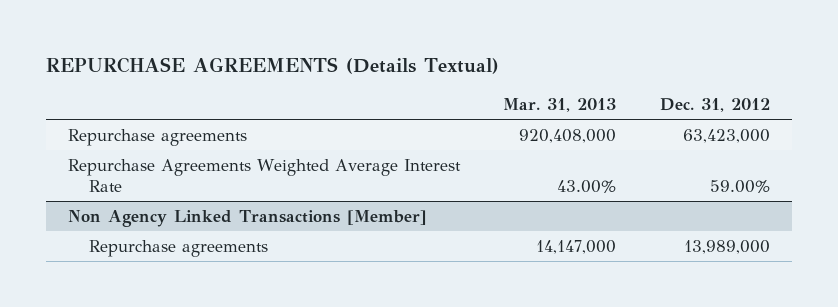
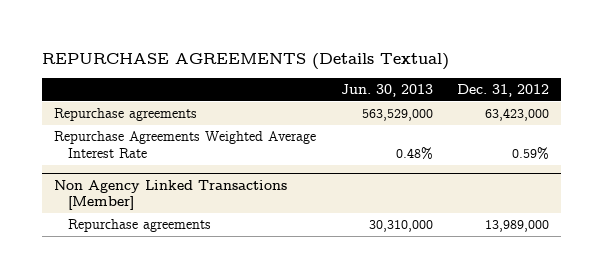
- | Mar. 31, 2013 | Dec. 31, 2012
+ | Jun. 30, 2013 | Dec. 31, 2012
- Repurchase Agreements Weighted Average Interest Rate | 43.00% | 59.00%
+ Repurchase Agreements Weighted Average Interest Rate | 0.48% | 0.59%

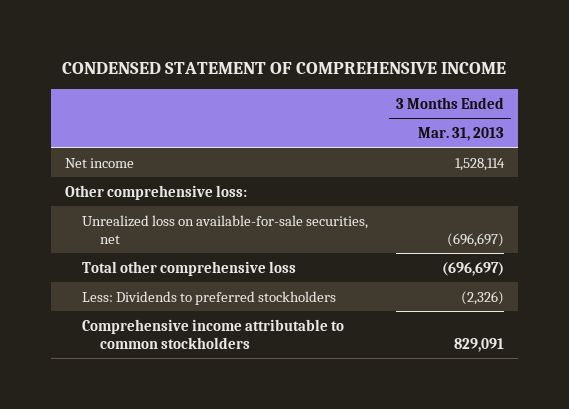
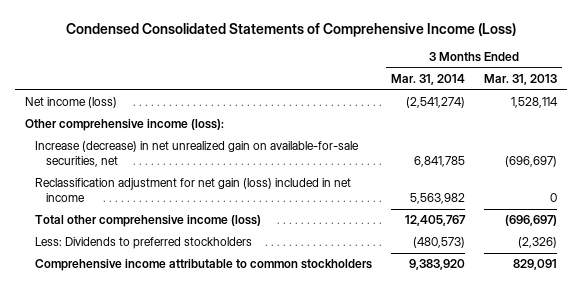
- CONDENSED STATEMENT OF COMPREHENSIVE INCOME
+ Condensed Consolidated Statements of Comprehensive Income (Loss)
- | 3 Months Ended Mar. 31, 2013
+ | 3 Months Ended Mar. 31, 2014 | 3 Months Ended Mar. 31, 2013
- Net income | 1,528,114
- Other comprehensive loss:
- Unrealized loss on available-for-sale securities, net | (696,697)
- Total other comprehensive loss | (696,697)
+ Net income (loss) | (2,541,274) | 1,528,114
+ Other comprehensive income (loss):
+ Increase (decrease) in net unrealized gain on available-for-sale securities, net | 6,841,785 | (696,697)
+ Reclassification adjustment for net gain (loss) included in net income | 5,563,982 | 0
+ Total other comprehensive income (loss) | 12,405,767 | (696,697)

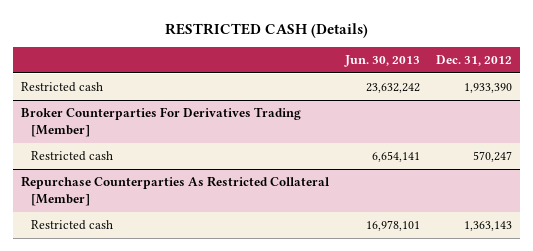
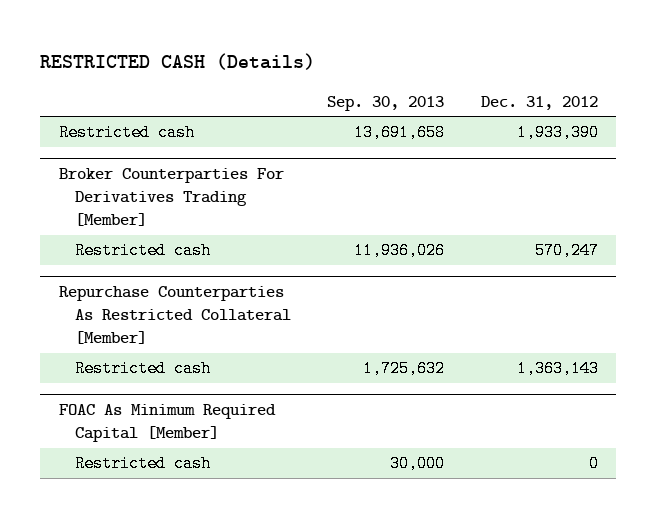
- | Jun. 30, 2013 | Dec. 31, 2012
+ | Sep. 30, 2013 | Dec. 31, 2012
+ FOAC As Minimum Required Capital [Member]
+ Restricted cash | 30,000 | 0

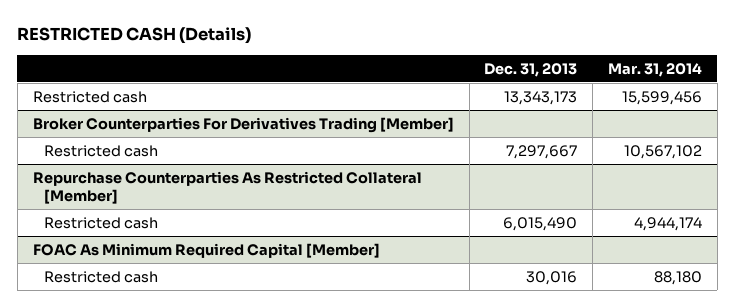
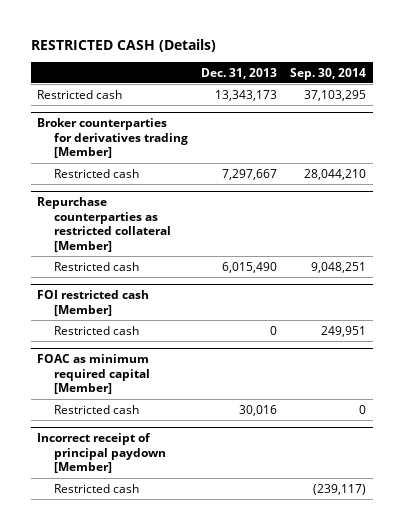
- | Dec. 31, 2013 | Mar. 31, 2014
+ | Dec. 31, 2013 | Sep. 30, 2014
- Broker Counterparties For Derivatives Trading [Member]
+ Broker counterparties for derivatives trading [Member]
- Repurchase Counterparties As Restricted Collateral [Member]
+ Repurchase counterparties as restricted collateral [Member]
- FOAC As Minimum Required Capital [Member]
+ FOI restricted cash [Member]
+ Restricted cash | 0 | 249,951
+ FOAC as minimum required capital [Member]
+ Incorrect receipt of principal paydown [Member]
+ Restricted cash | | (239,117)

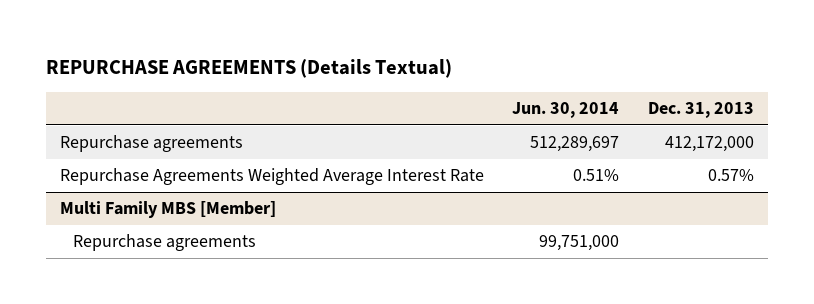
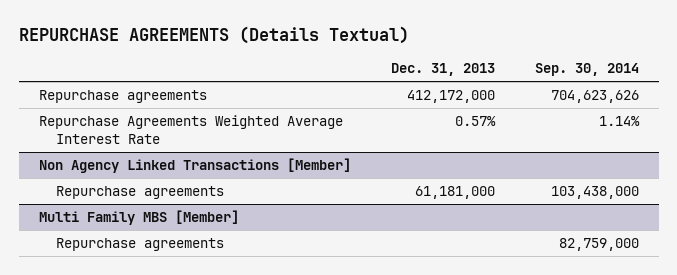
- | Jun. 30, 2014 | Dec. 31, 2013
+ | Dec. 31, 2013 | Sep. 30, 2014
+ Non Agency Linked Transactions [Member]
+ Repurchase agreements | 61,181,000 | 103,438,000

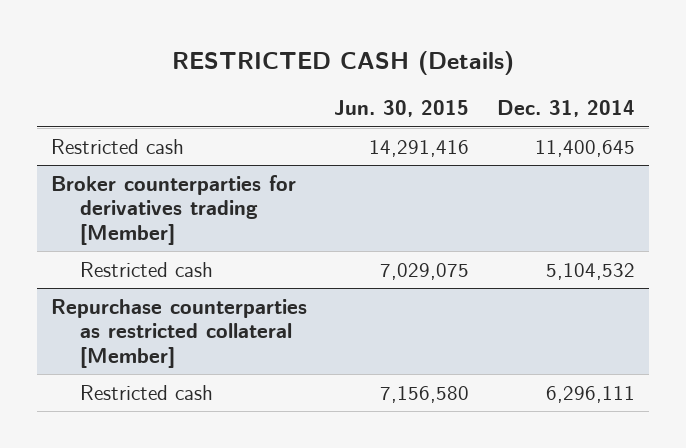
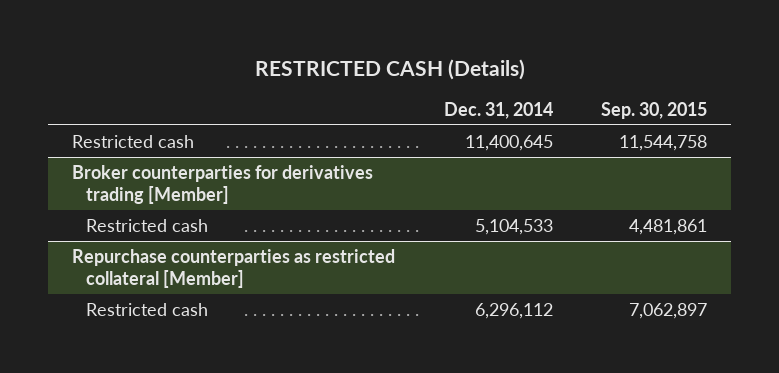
- | Jun. 30, 2015 | Dec. 31, 2014
+ | Dec. 31, 2014 | Sep. 30, 2015
@ Broker counterparties for derivatives trading [Member]
- Restricted cash | 7,029,075 | 5,104,532
+ Restricted cash | 5,104,533 | 4,481,861
@ Repurchase counterparties as restricted collateral [Member]
- Restricted cash | 7,156,580 | 6,296,111
+ Restricted cash | 6,296,112 | 7,062,897

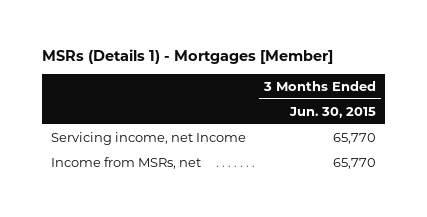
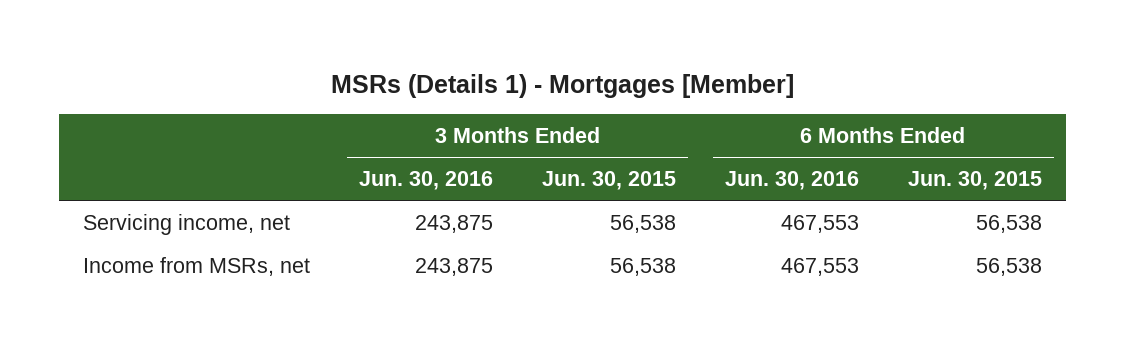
- | 3 Months Ended Jun. 30, 2015
+ | 3 Months Ended Jun. 30, 2016 | 3 Months Ended Jun. 30, 2015 | 6 Months Ended Jun. 30, 2016 | 6 Months Ended Jun. 30, 2015
- Servicing income, net Income | 65,770
- Income from MSRs, net | 65,770
+ Servicing income, net | 243,875 | 56,538 | 467,553 | 56,538
+ Income from MSRs, net | 243,875 | 56,538 | 467,553 | 56,538

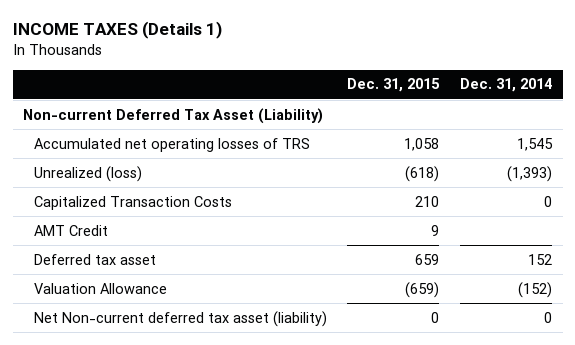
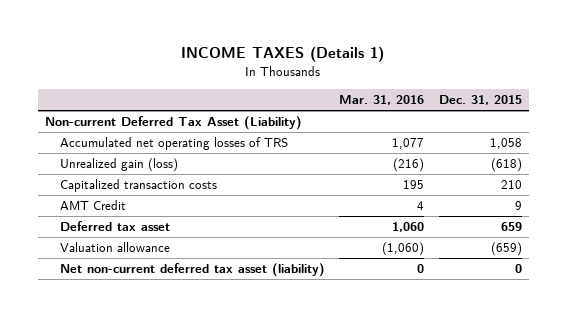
- | Dec. 31, 2015 | Dec. 31, 2014
+ | Mar. 31, 2016 | Dec. 31, 2015
- Unrealized (loss) | (618) | (1,393)
- Capitalized Transaction Costs | 210 | 0
+ Unrealized gain (loss) | (216) | (618)
+ Capitalized transaction costs | 195 | 210
- Valuation Allowance | (659) | (152)
- Net Non-current deferred tax asset (liability) | 0 | 0
+ Valuation allowance | (1,060) | (659)
+ Net non-current deferred tax asset (liability) | 0 | 0

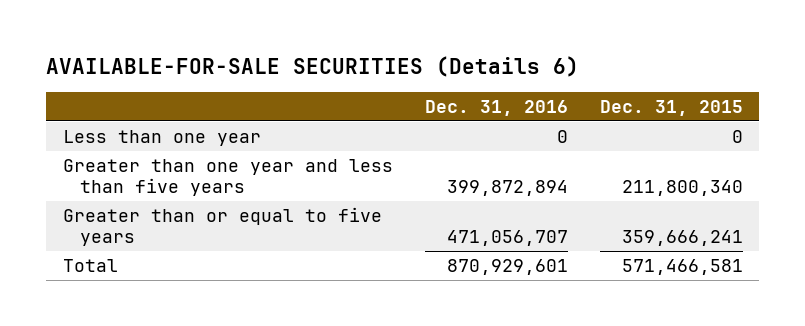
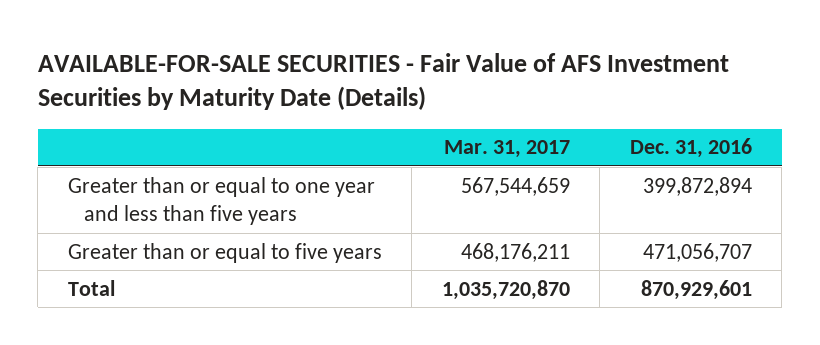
- AVAILABLE-FOR-SALE SECURITIES (Details 6)
+ AVAILABLE-FOR-SALE SECURITIES - Fair Value of AFS Investment Securities by Maturity Date (Details)
- | Dec. 31, 2016 | Dec. 31, 2015
+ | Mar. 31, 2017 | Dec. 31, 2016
- Less than one year | 0 | 0
- Greater than one year and less than five years | 399,872,894 | 211,800,340
+ Greater than or equal to one year and less than five years | 567,544,659 | 399,872,894

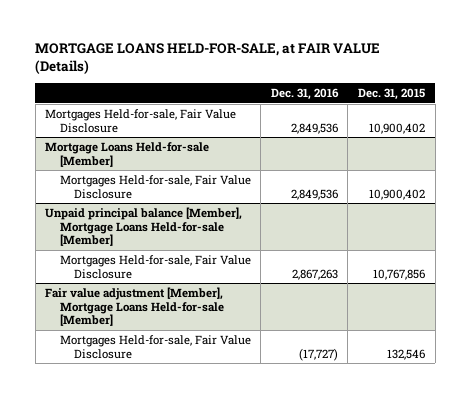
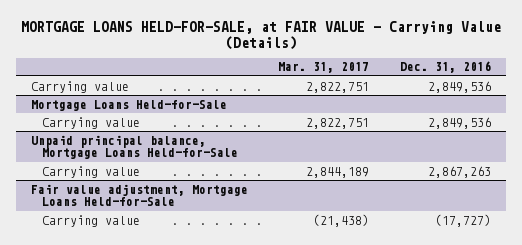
- MORTGAGE LOANS HELD-FOR-SALE, at FAIR VALUE (Details)
+ MORTGAGE LOANS HELD-FOR-SALE, at FAIR VALUE - Carrying Value (Details)
- | Dec. 31, 2016 | Dec. 31, 2015
+ | Mar. 31, 2017 | Dec. 31, 2016
- Mortgages Held-for-sale, Fair Value Disclosure | 2,849,536 | 10,900,402
- Mortgage Loans Held-for-sale [Member]
- Mortgages Held-for-sale, Fair Value Disclosure | 2,849,536 | 10,900,402
- Unpaid principal balance [Member], Mortgage Loans Held-for-sale [Member]
- Mortgages Held-for-sale, Fair Value Disclosure | 2,867,263 | 10,767,856
- Fair value adjustment [Member], Mortgage Loans Held-for-sale [Member]
- Mortgages Held-for-sale, Fair Value Disclosure | (17,727) | 132,546
+ Carrying value | 2,822,751 | 2,849,536
+ Mortgage Loans Held-for-Sale
+ Carrying value | 2,822,751 | 2,849,536
+ Unpaid principal balance, Mortgage Loans Held-for-Sale
+ Carrying value | 2,844,189 | 2,867,263
+ Fair value adjustment, Mortgage Loans Held-for-Sale
+ Carrying value | (21,438) | (17,727)

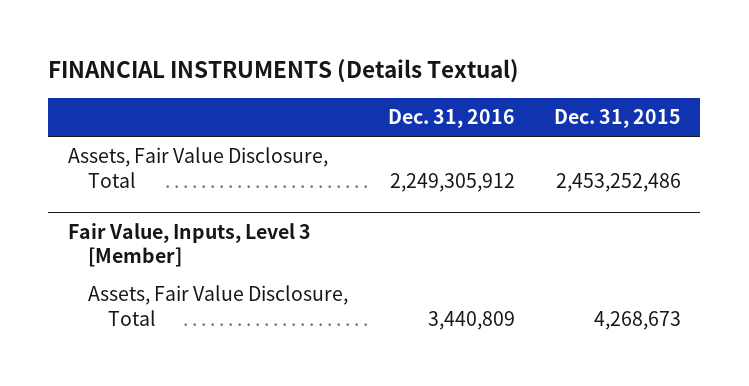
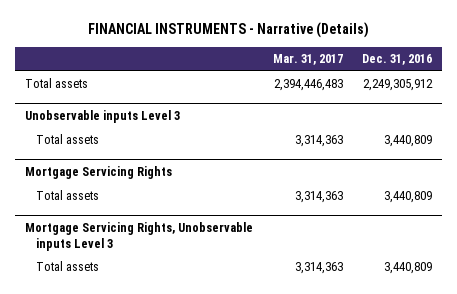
- FINANCIAL INSTRUMENTS (Details Textual)
+ FINANCIAL INSTRUMENTS - Narrative (Details)
- | Dec. 31, 2016 | Dec. 31, 2015
+ | Mar. 31, 2017 | Dec. 31, 2016
- Assets, Fair Value Disclosure, Total | 2,249,305,912 | 2,453,252,486
- Fair Value, Inputs, Level 3 [Member]
- Assets, Fair Value Disclosure, Total | 3,440,809 | 4,268,673
+ Total assets | 2,394,446,483 | 2,249,305,912
+ Unobservable inputs Level 3
+ Total assets | 3,314,363 | 3,440,809
+ Mortgage Servicing Rights
+ Total assets | 3,314,363 | 3,440,809
+ Mortgage Servicing Rights, Unobservable inputs Level 3
+ Total assets | 3,314,363 | 3,440,809

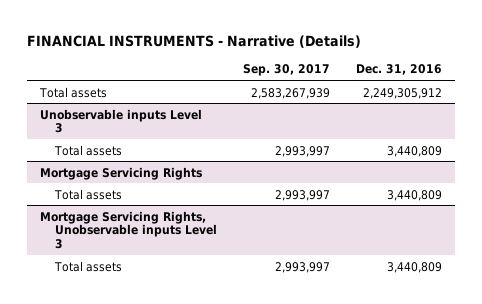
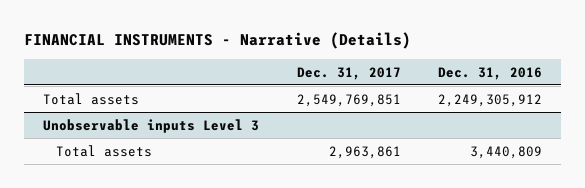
- | Sep. 30, 2017 | Dec. 31, 2016
+ | Dec. 31, 2017 | Dec. 31, 2016
- Mortgage Servicing Rights
- Total assets | 2,993,997 | 3,440,809
- Mortgage Servicing Rights, Unobservable inputs Level 3
- Total assets | 2,993,997 | 3,440,809

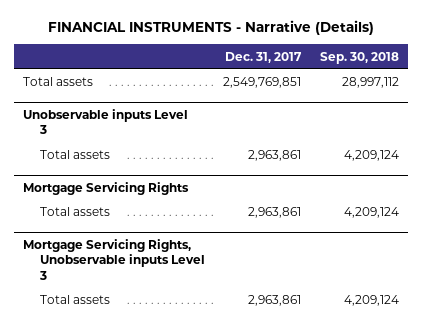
- | Dec. 31, 2017 | Dec. 31, 2016
+ | Dec. 31, 2017 | Sep. 30, 2018
+ Mortgage Servicing Rights
+ Total assets | 2,963,861 | 4,209,124
+ Mortgage Servicing Rights, Unobservable inputs Level 3
+ Total assets | 2,963,861 | 4,209,124

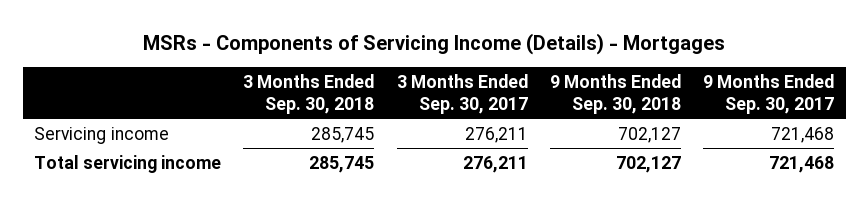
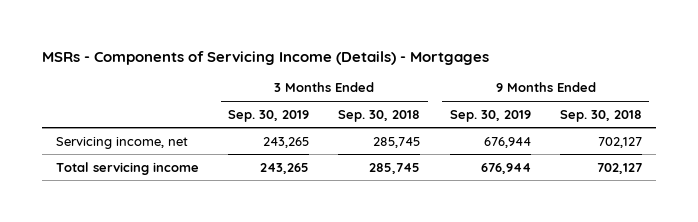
- | 3 Months Ended Sep. 30, 2018 | 3 Months Ended Sep. 30, 2017 | 9 Months Ended Sep. 30, 2018 | 9 Months Ended Sep. 30, 2017
+ | 3 Months Ended Sep. 30, 2019 | 3 Months Ended Sep. 30, 2018 | 9 Months Ended Sep. 30, 2019 | 9 Months Ended Sep. 30, 2018
- Servicing income | 285,745 | 276,211 | 702,127 | 721,468
+ Servicing income, net | 243,265 | 285,745 | 676,944 | 702,127

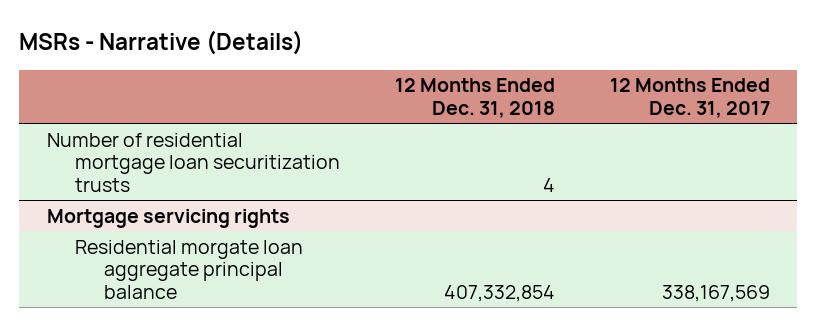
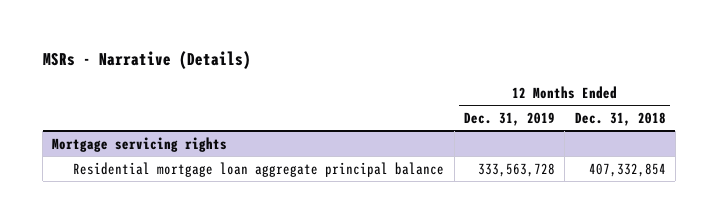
- | 12 Months Ended Dec. 31, 2018 | 12 Months Ended Dec. 31, 2017
+ | 12 Months Ended Dec. 31, 2019 | 12 Months Ended Dec. 31, 2018
- Number of residential mortgage loan securitization trusts | 4 |
@ Mortgage servicing rights
- Residential morgate loan aggregate principal balance | 407,332,854 | 338,167,569
+ Residential mortgage loan aggregate principal balance | 333,563,728 | 407,332,854

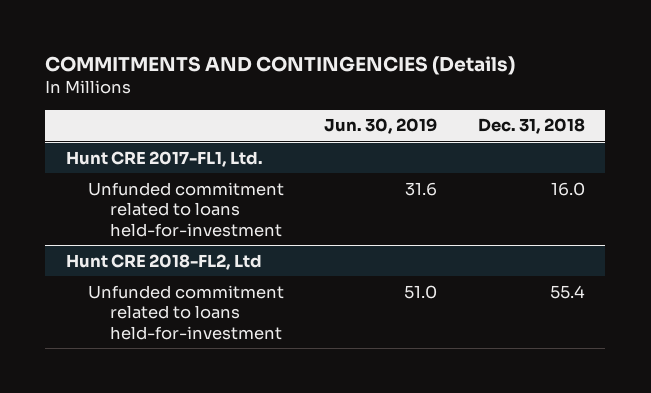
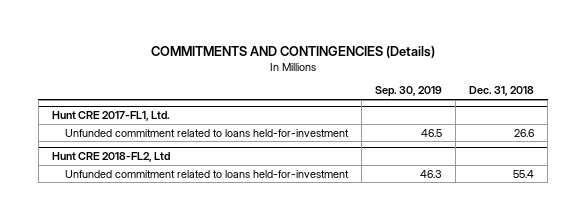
- | Jun. 30, 2019 | Dec. 31, 2018
+ | Sep. 30, 2019 | Dec. 31, 2018
@ Hunt CRE 2017-FL1, Ltd.
- Unfunded commitment related to loans held-for-investment | 31.6 | 16.0
+ Unfunded commitment related to loans held-for-investment | 46.5 | 26.6

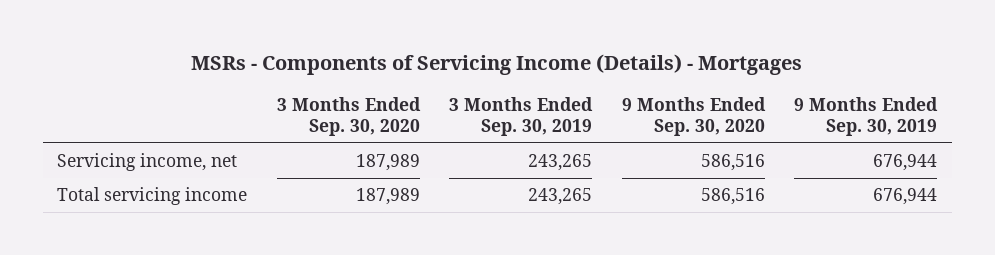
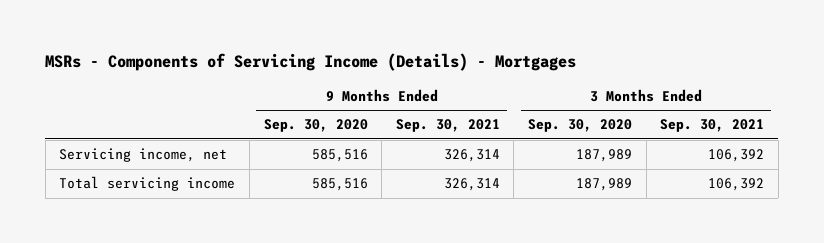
- | 3 Months Ended Sep. 30, 2020 | 3 Months Ended Sep. 30, 2019 | 9 Months Ended Sep. 30, 2020 | 9 Months Ended Sep. 30, 2019
+ | 9 Months Ended Sep. 30, 2020 | 9 Months Ended Sep. 30, 2021 | 3 Months Ended Sep. 30, 2020 | 3 Months Ended Sep. 30, 2021
- Servicing income, net | 187,989 | 243,265 | 586,516 | 676,944
- Total servicing income | 187,989 | 243,265 | 586,516 | 676,944
+ Servicing income, net | 585,516 | 326,314 | 187,989 | 106,392
+ Total servicing income | 585,516 | 326,314 | 187,989 | 106,392

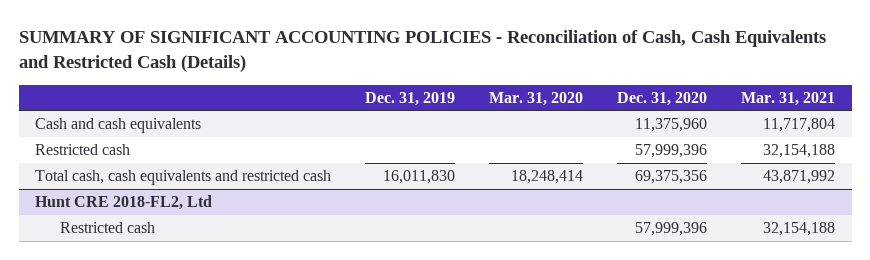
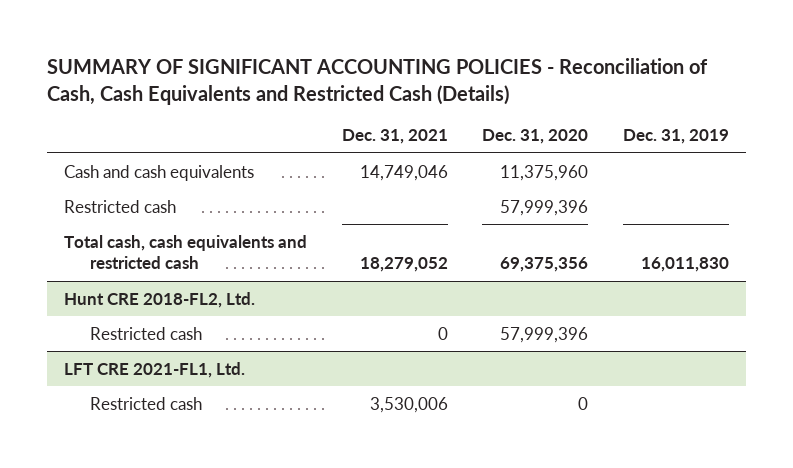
- | Dec. 31, 2019 | Mar. 31, 2020 | Dec. 31, 2020 | Mar. 31, 2021
+ | Dec. 31, 2021 | Dec. 31, 2020 | Dec. 31, 2019
- Hunt CRE 2018-FL2, Ltd
+ Hunt CRE 2018-FL2, Ltd.
+ LFT CRE 2021-FL1, Ltd.
+ Restricted cash | 3,530,006 | 0 |

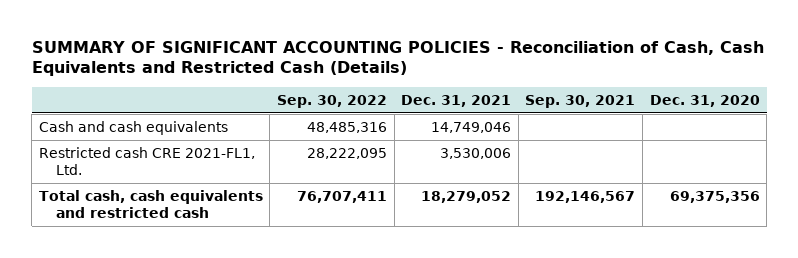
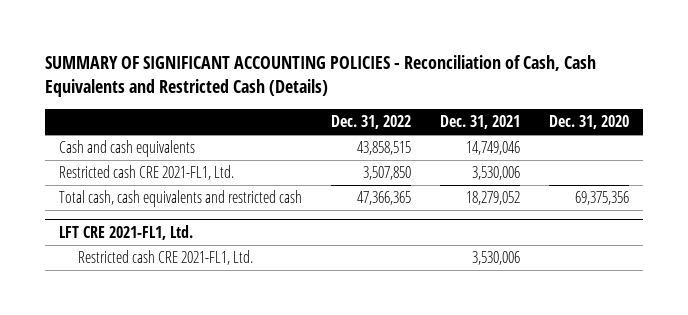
- | Sep. 30, 2022 | Dec. 31, 2021 | Sep. 30, 2021 | Dec. 31, 2020
+ | Dec. 31, 2022 | Dec. 31, 2021 | Dec. 31, 2020
+ LFT CRE 2021-FL1, Ltd.
+ Restricted cash CRE 2021-FL1, Ltd. | | 3,530,006 |

